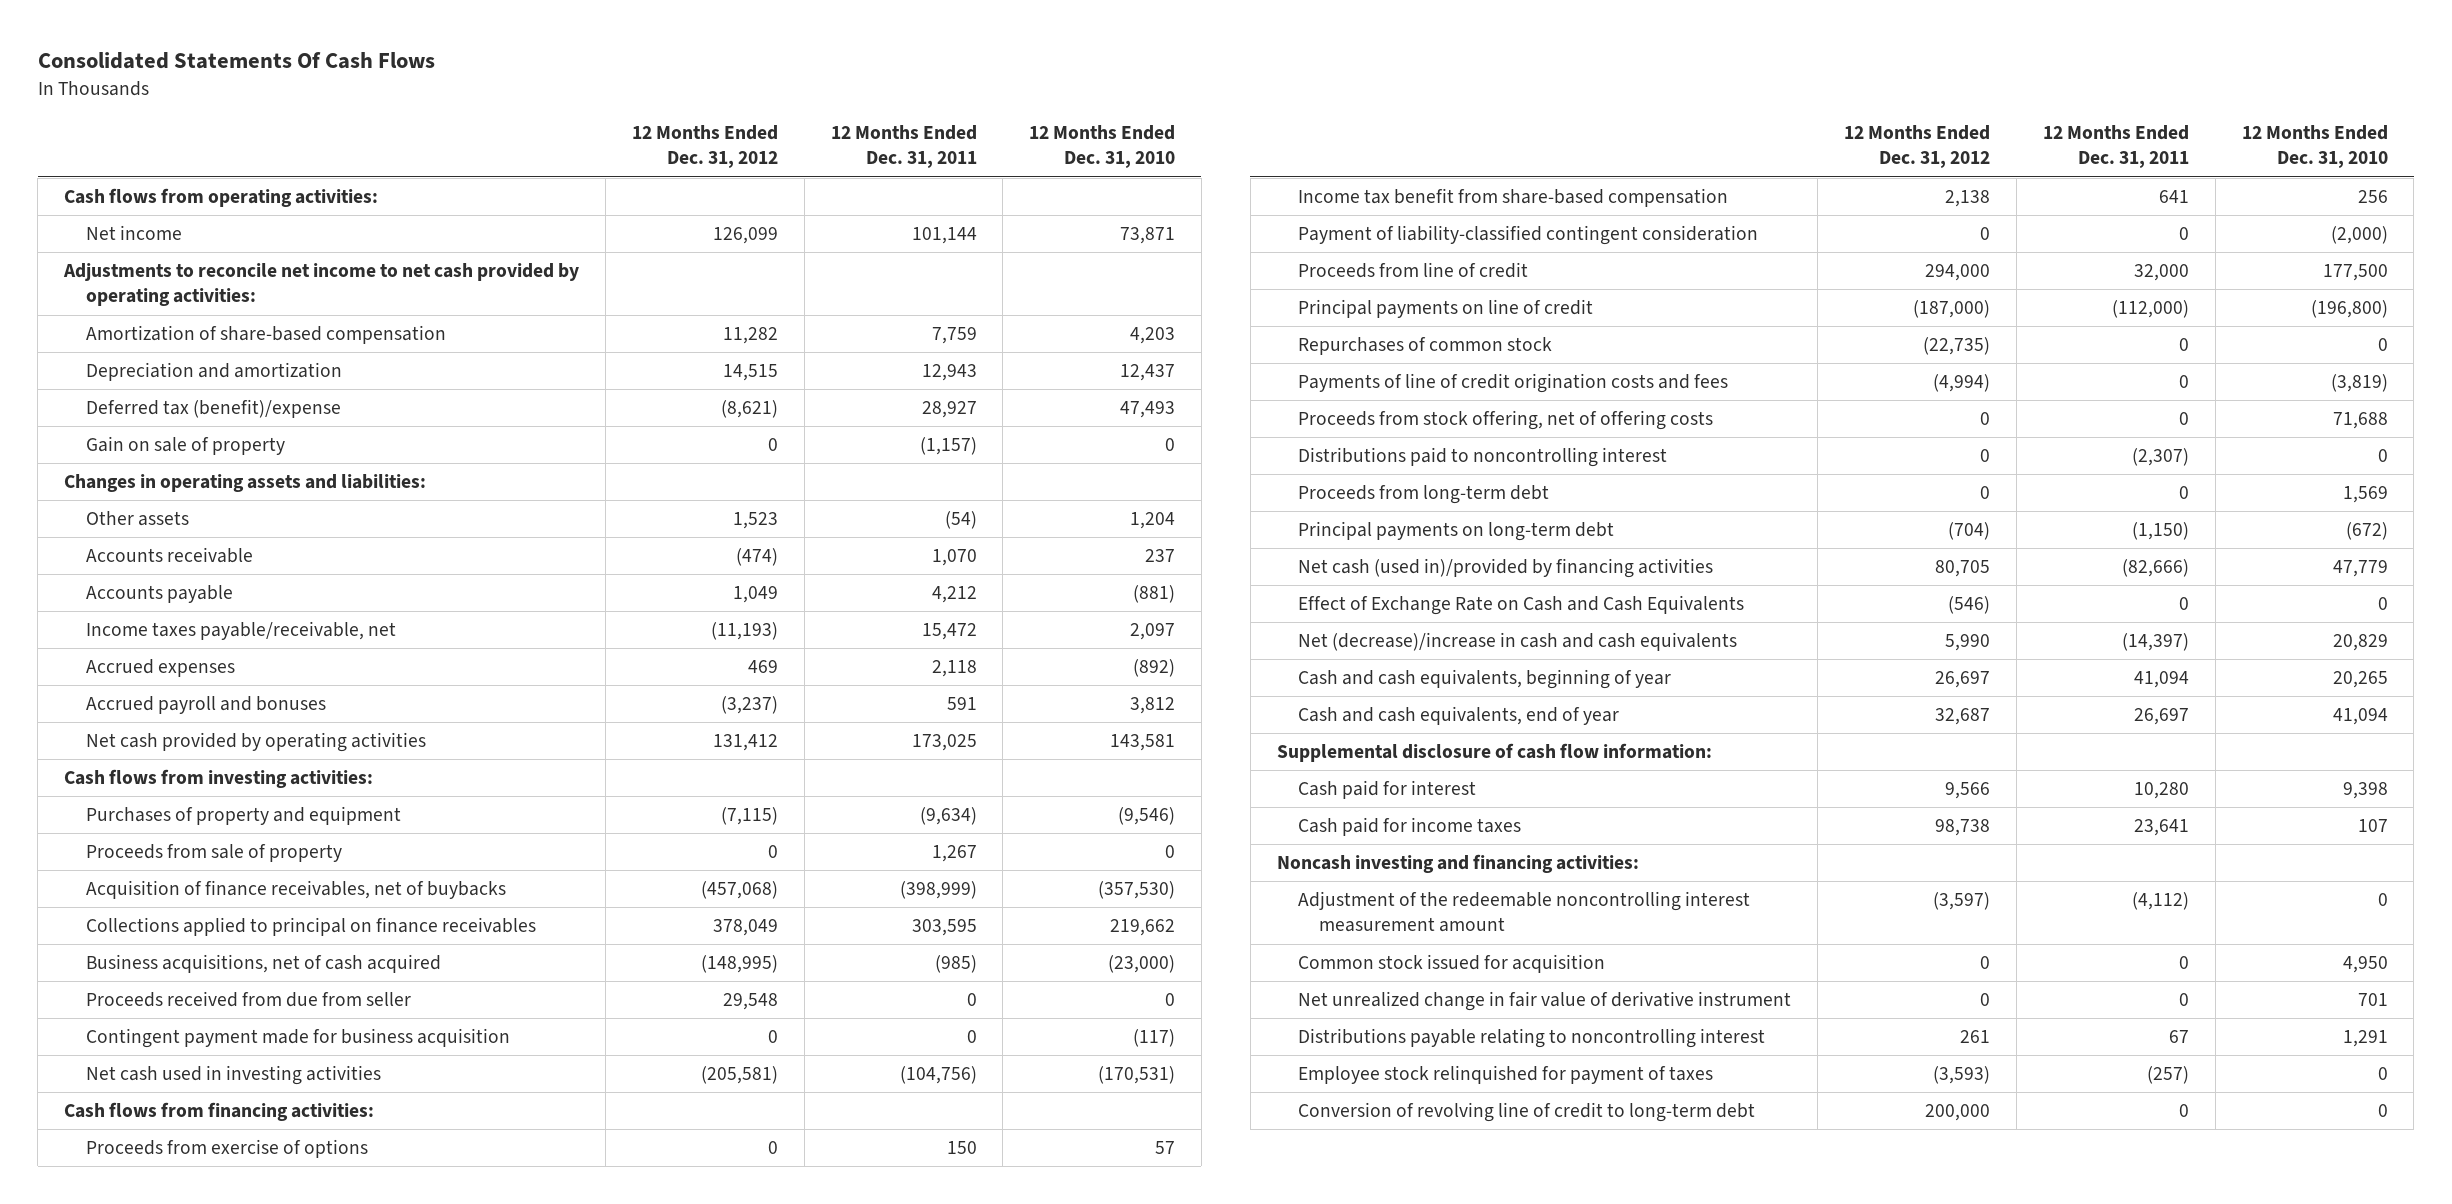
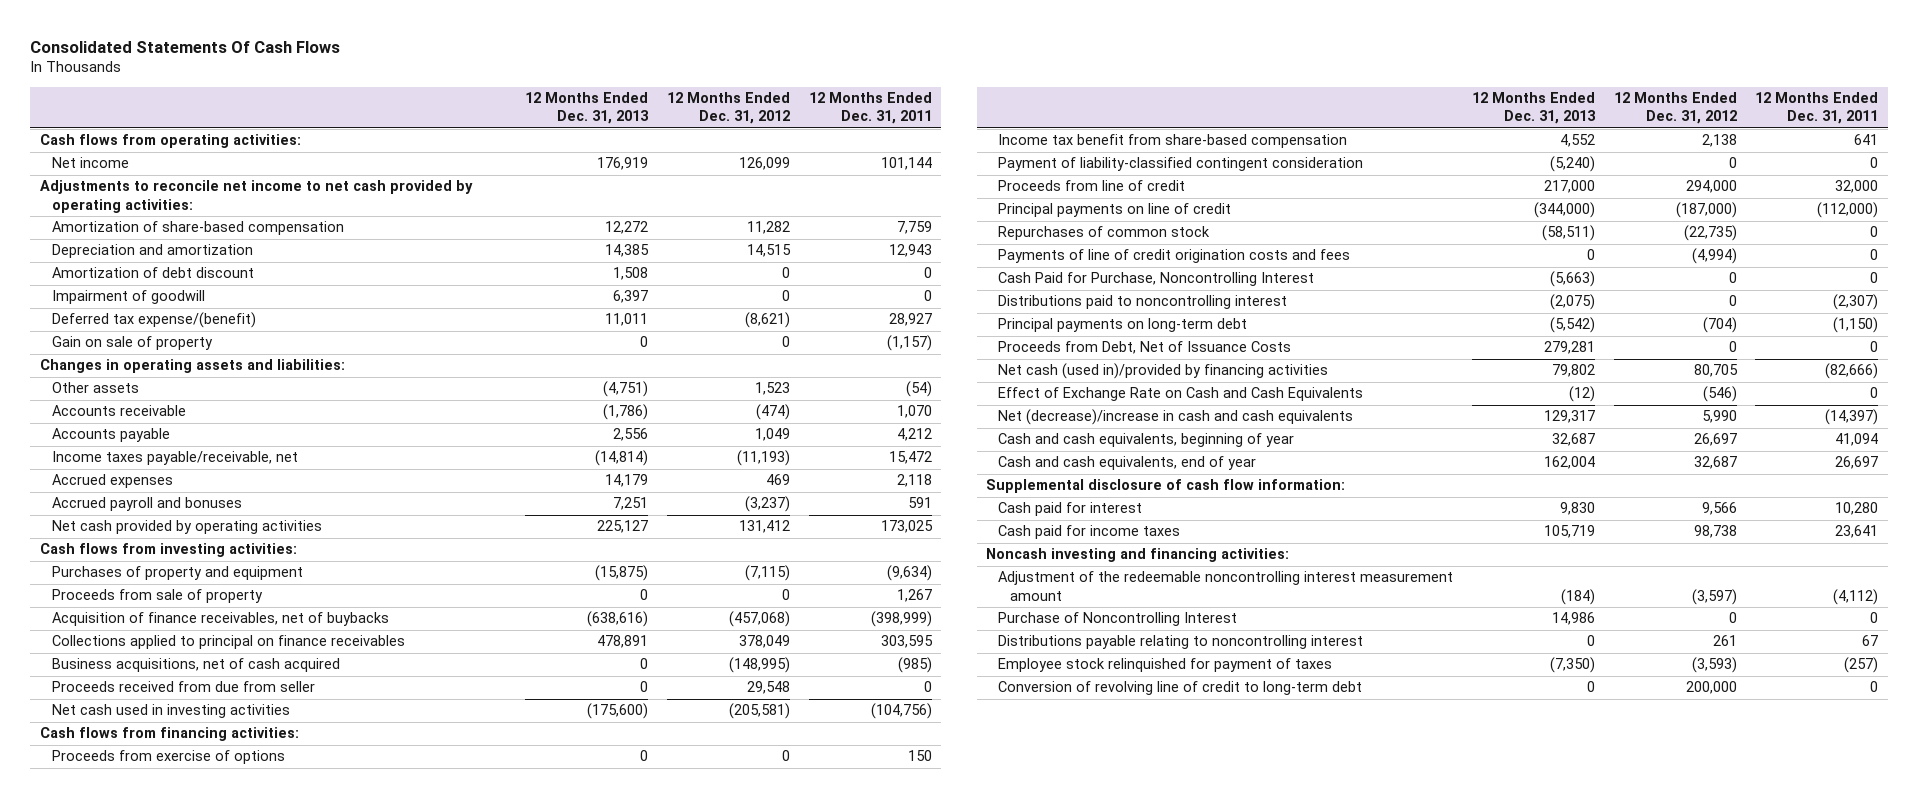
- | 12 Months Ended Dec. 31, 2012 | 12 Months Ended Dec. 31, 2011 | 12 Months Ended Dec. 31, 2010
+ | 12 Months Ended Dec. 31, 2013 | 12 Months Ended Dec. 31, 2012 | 12 Months Ended Dec. 31, 2011
- Deferred tax (benefit)/expense | (8,621) | 28,927 | 47,493
+ Amortization of debt discount | 1,508 | 0 | 0
+ Impairment of goodwill | 6,397 | 0 | 0
+ Deferred tax expense/(benefit) | 11,011 | (8,621) | 28,927
- Contingent payment made for business acquisition | 0 | 0 | (117)
- Proceeds from stock offering, net of offering costs | 0 | 0 | 71,688
+ Cash Paid for Purchase, Noncontrolling Interest | (5,663) | 0 | 0
- Proceeds from long-term debt | 0 | 0 | 1,569
+ Proceeds from Debt, Net of Issuance Costs | 279,281 | 0 | 0
- Common stock issued for acquisition | 0 | 0 | 4,950
- Net unrealized change in fair value of derivative instrument | 0 | 0 | 701
+ Purchase of Noncontrolling Interest | 14,986 | 0 | 0

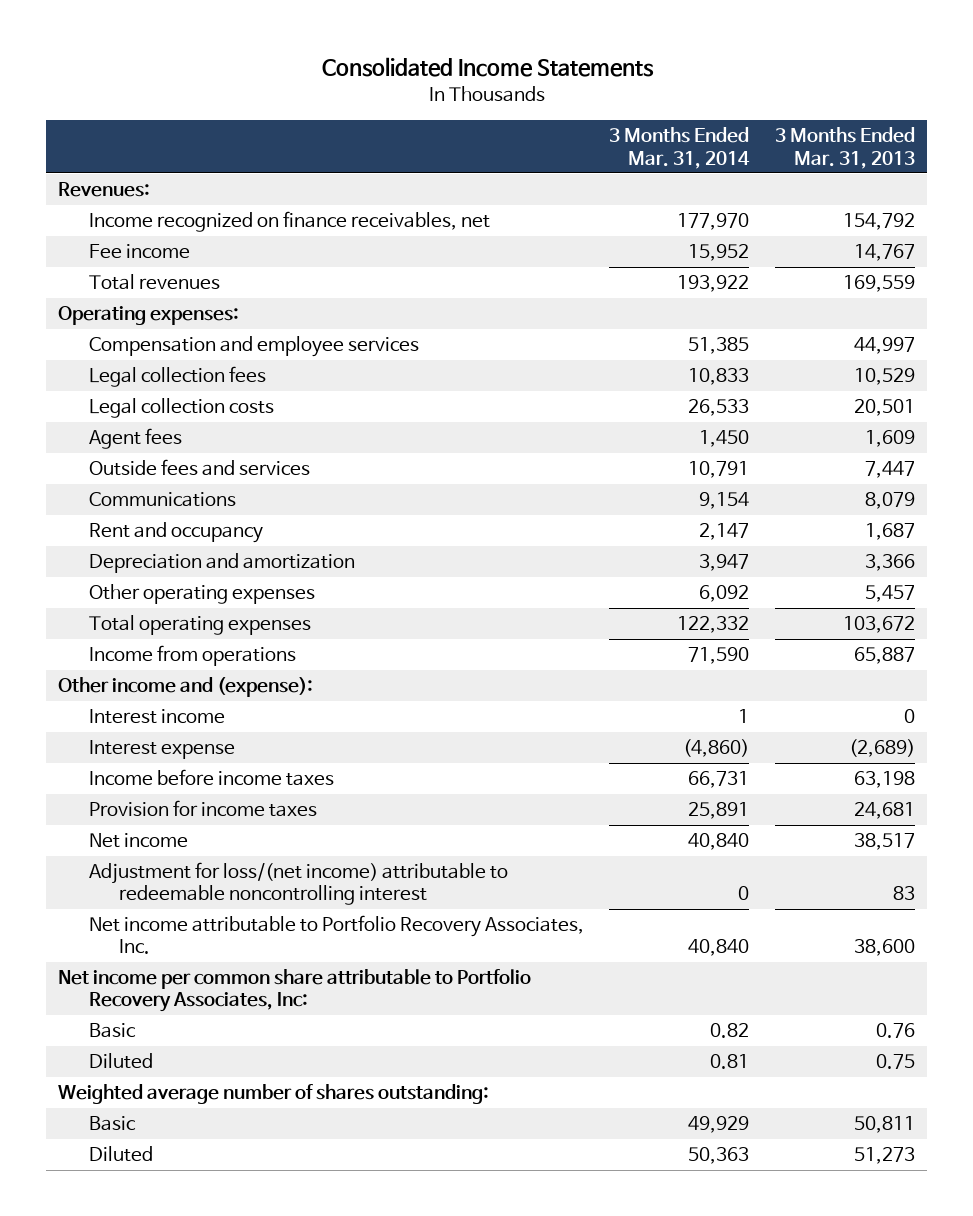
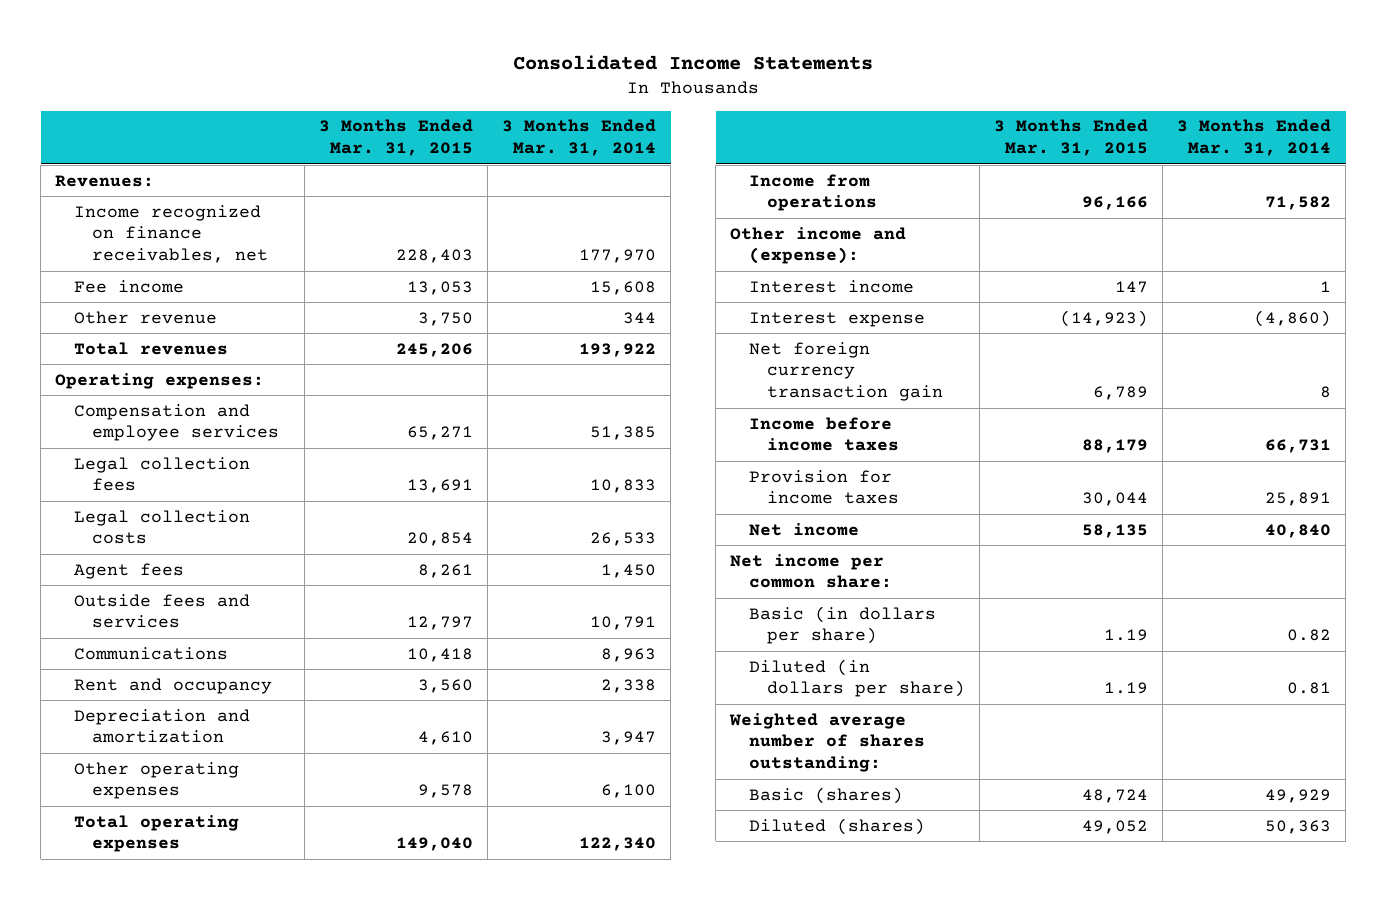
- | 3 Months Ended Mar. 31, 2014 | 3 Months Ended Mar. 31, 2013
+ | 3 Months Ended Mar. 31, 2015 | 3 Months Ended Mar. 31, 2014
- Fee income | 15,952 | 14,767
+ Fee income | 13,053 | 15,608
+ Other revenue | 3,750 | 344
- Communications | 9,154 | 8,079
- Rent and occupancy | 2,147 | 1,687
+ Communications | 10,418 | 8,963
+ Rent and occupancy | 3,560 | 2,338
- Other operating expenses | 6,092 | 5,457
- Total operating expenses | 122,332 | 103,672
- Income from operations | 71,590 | 65,887
+ Other operating expenses | 9,578 | 6,100
+ Total operating expenses | 149,040 | 122,340
+ Income from operations | 96,166 | 71,582
+ Net foreign currency transaction gain | 6,789 | 8
- Adjustment for loss/(net income) attributable to redeemable noncontrolling interest | 0 | 83
- Net income attributable to Portfolio Recovery Associates, Inc. | 40,840 | 38,600
- Net income per common share attributable to Portfolio Recovery Associates, Inc:
- Basic | 0.82 | 0.76
- Diluted | 0.81 | 0.75
+ Net income per common share:
+ Basic (in dollars per share) | 1.19 | 0.82
+ Diluted (in dollars per share) | 1.19 | 0.81
- Basic | 49,929 | 50,811
- Diluted | 50,363 | 51,273
+ Basic (shares) | 48,724 | 49,929
+ Diluted (shares) | 49,052 | 50,363

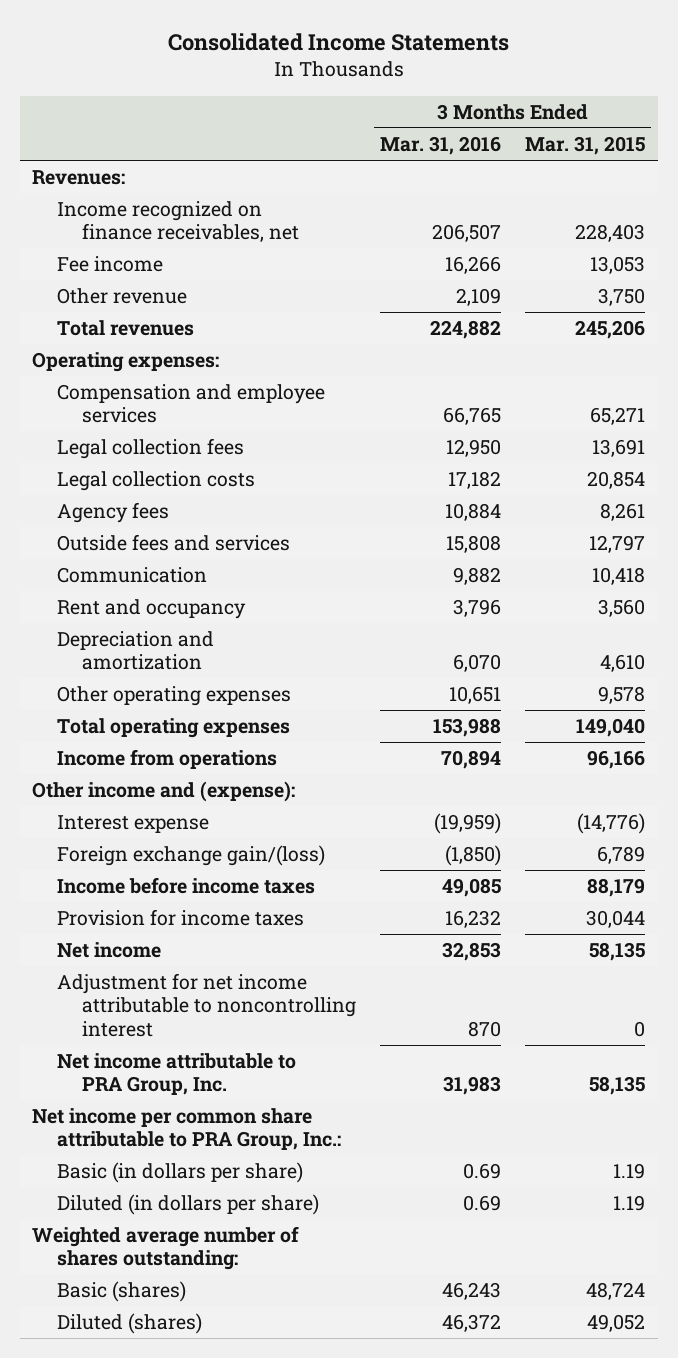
- | 3 Months Ended Mar. 31, 2015 | 3 Months Ended Mar. 31, 2014
+ | 3 Months Ended Mar. 31, 2016 | 3 Months Ended Mar. 31, 2015
- Agent fees | 8,261 | 1,450
+ Agency fees | 10,884 | 8,261
- Communications | 10,418 | 8,963
+ Communication | 9,882 | 10,418
- Interest income | 147 | 1
- Interest expense | (14,923) | (4,860)
- Net foreign currency transaction gain | 6,789 | 8
+ Interest expense | (19,959) | (14,776)
+ Foreign exchange gain/(loss) | (1,850) | 6,789
- Net income per common share:
+ Adjustment for net income attributable to noncontrolling interest | 870 | 0
+ Net income attributable to PRA Group, Inc. | 31,983 | 58,135
+ Net income per common share attributable to PRA Group, Inc.:

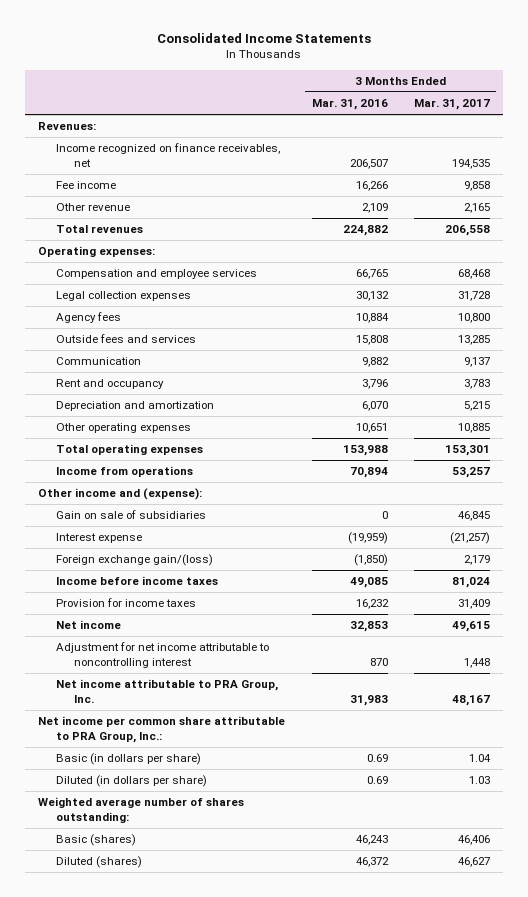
- | 3 Months Ended Mar. 31, 2016 | 3 Months Ended Mar. 31, 2015
+ | 3 Months Ended Mar. 31, 2016 | 3 Months Ended Mar. 31, 2017
- Legal collection fees | 12,950 | 13,691
- Legal collection costs | 17,182 | 20,854
+ Legal collection expenses | 30,132 | 31,728
+ Gain on sale of subsidiaries | 0 | 46,845

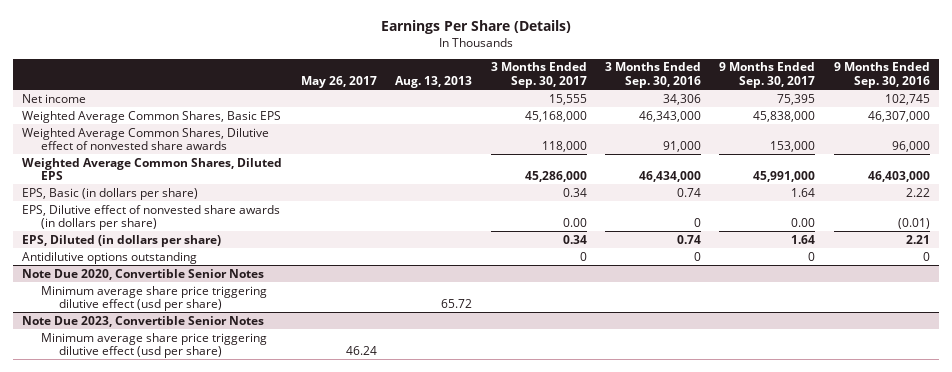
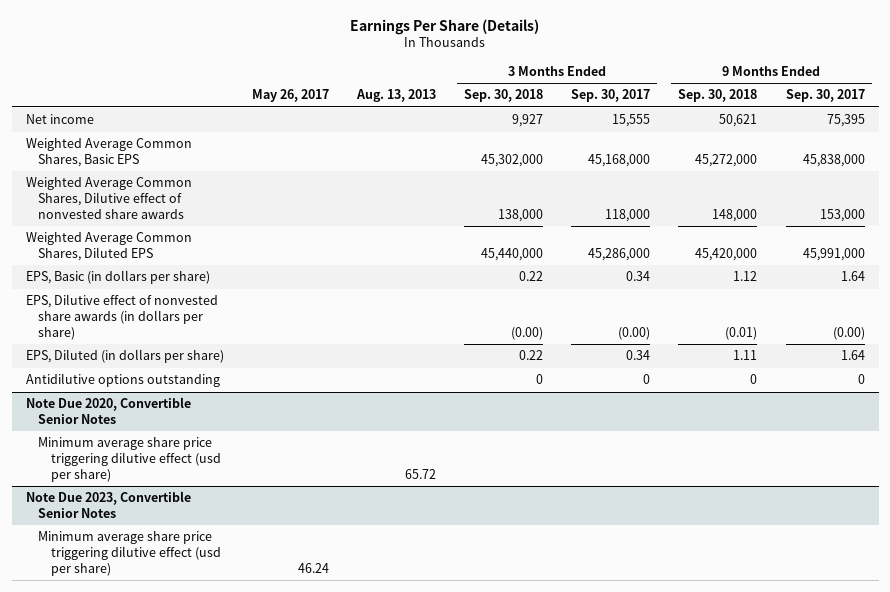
- | May 26, 2017 | Aug. 13, 2013 | 3 Months Ended Sep. 30, 2017 | 3 Months Ended Sep. 30, 2016 | 9 Months Ended Sep. 30, 2017 | 9 Months Ended Sep. 30, 2016
+ | May 26, 2017 | Aug. 13, 2013 | 3 Months Ended Sep. 30, 2018 | 3 Months Ended Sep. 30, 2017 | 9 Months Ended Sep. 30, 2018 | 9 Months Ended Sep. 30, 2017
- EPS, Dilutive effect of nonvested share awards (in dollars per share) | | | 0.00 | 0 | 0.00 | (0.01)
+ EPS, Dilutive effect of nonvested share awards (in dollars per share) | | | (0.00) | (0.00) | (0.01) | (0.00)

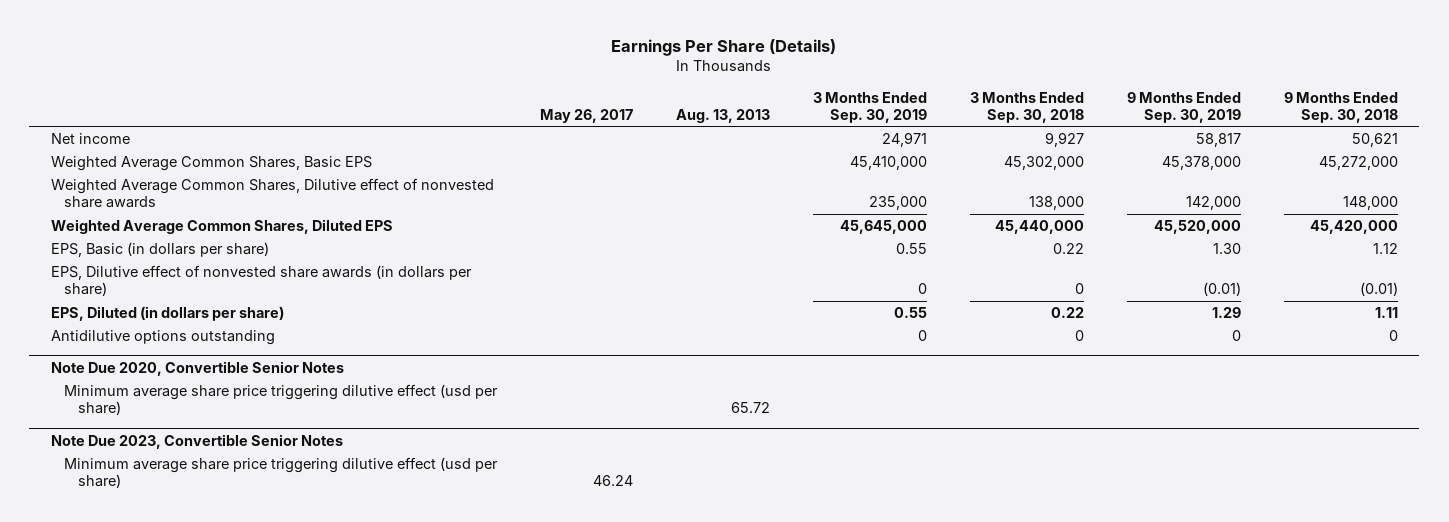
- | May 26, 2017 | Aug. 13, 2013 | 3 Months Ended Sep. 30, 2018 | 3 Months Ended Sep. 30, 2017 | 9 Months Ended Sep. 30, 2018 | 9 Months Ended Sep. 30, 2017
+ | May 26, 2017 | Aug. 13, 2013 | 3 Months Ended Sep. 30, 2019 | 3 Months Ended Sep. 30, 2018 | 9 Months Ended Sep. 30, 2019 | 9 Months Ended Sep. 30, 2018
- EPS, Dilutive effect of nonvested share awards (in dollars per share) | | | (0.00) | (0.00) | (0.01) | (0.00)
+ EPS, Dilutive effect of nonvested share awards (in dollars per share) | | | 0 | 0 | (0.01) | (0.01)

